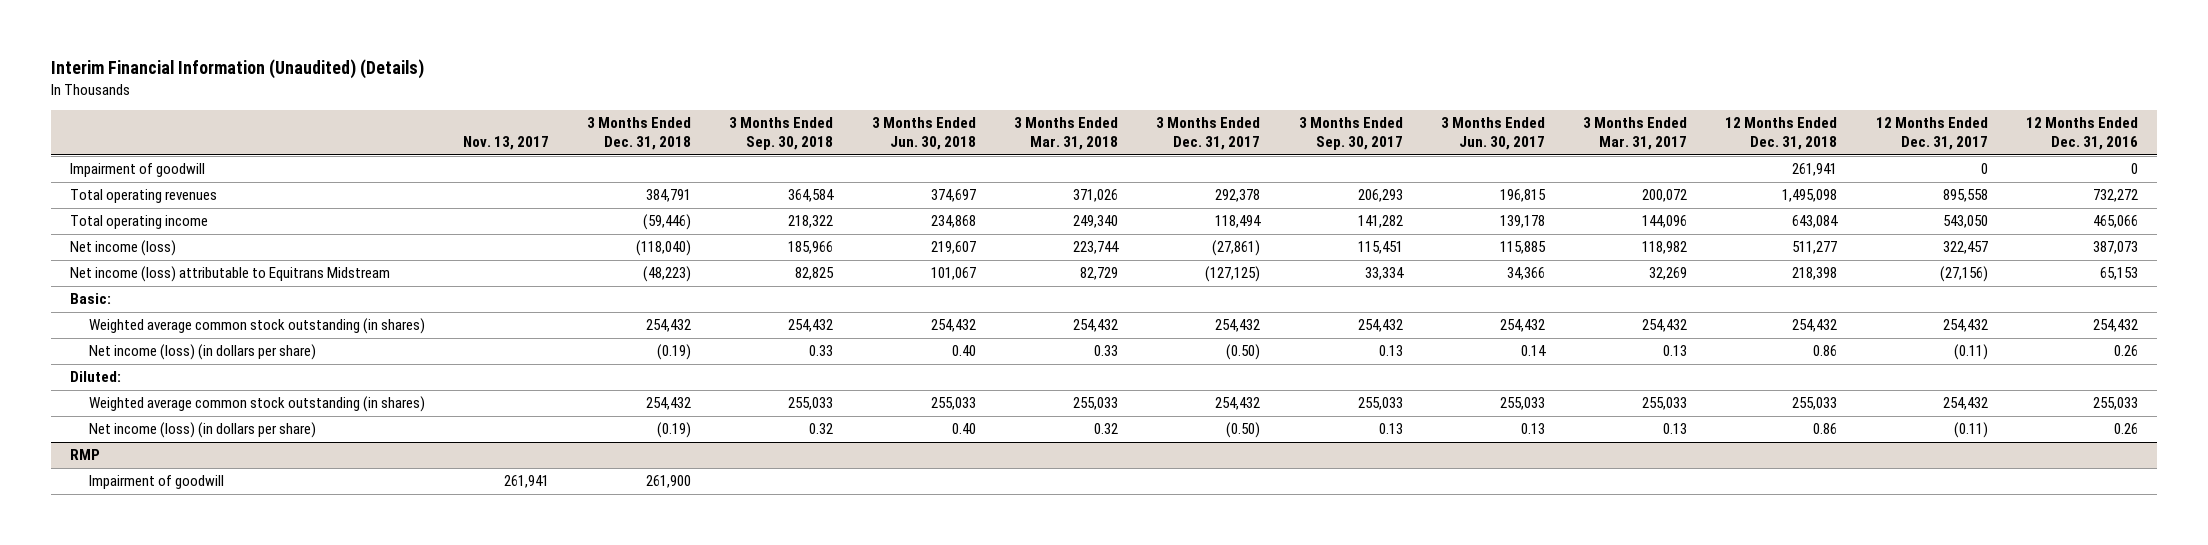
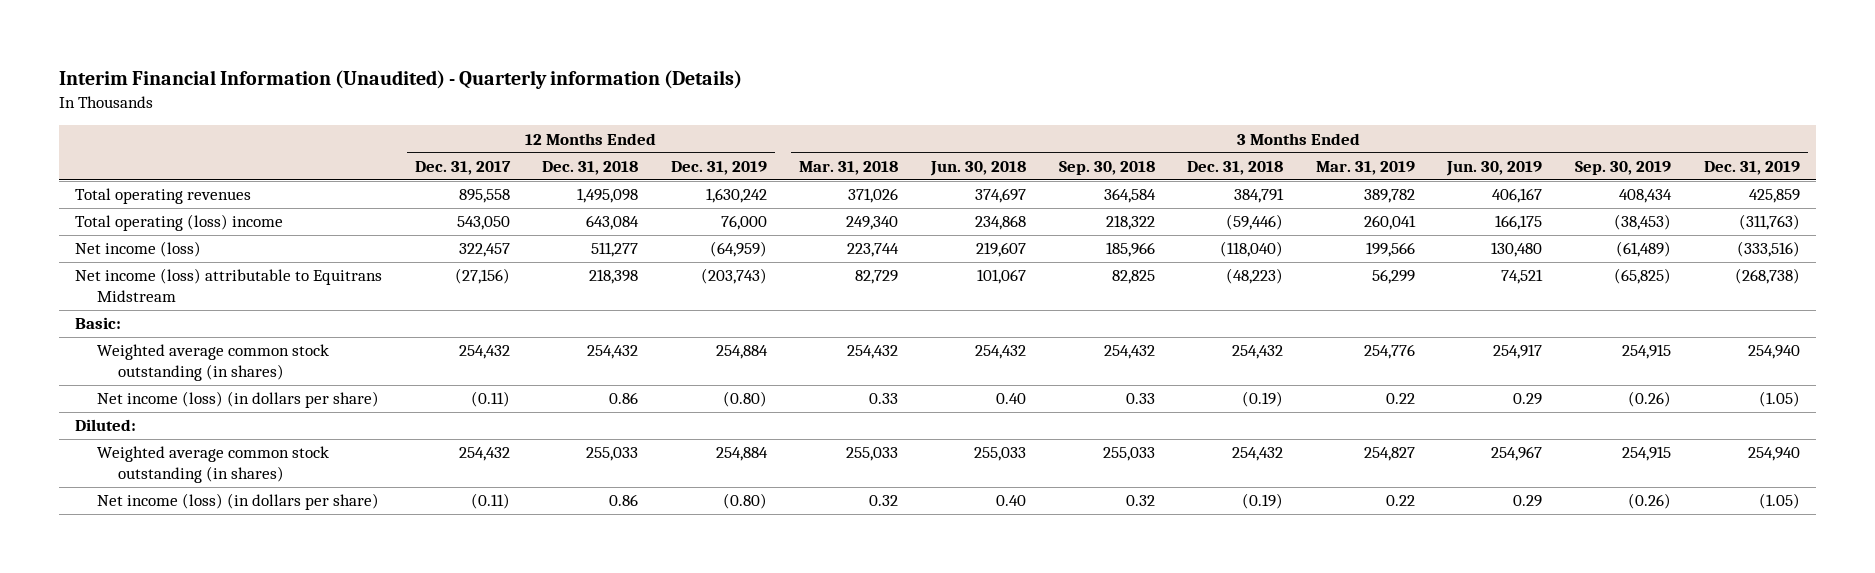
- Interim Financial Information (Unaudited) (Details)
+ Interim Financial Information (Unaudited) - Quarterly information (Details)
- | Nov. 13, 2017 | 3 Months Ended Dec. 31, 2018 | 3 Months Ended Sep. 30, 2018 | 3 Months Ended Jun. 30, 2018 | 3 Months Ended Mar. 31, 2018 | 3 Months Ended Dec. 31, 2017 | 3 Months Ended Sep. 30, 2017 | 3 Months Ended Jun. 30, 2017 | 3 Months Ended Mar. 31, 2017 | 12 Months Ended Dec. 31, 2018 | 12 Months Ended Dec. 31, 2017 | 12 Months Ended Dec. 31, 2016
+ | 12 Months Ended Dec. 31, 2017 | 12 Months Ended Dec. 31, 2018 | 12 Months Ended Dec. 31, 2019 | 3 Months Ended Mar. 31, 2018 | 3 Months Ended Jun. 30, 2018 | 3 Months Ended Sep. 30, 2018 | 3 Months Ended Dec. 31, 2018 | 3 Months Ended Mar. 31, 2019 | 3 Months Ended Jun. 30, 2019 | 3 Months Ended Sep. 30, 2019 | 3 Months Ended Dec. 31, 2019
- Impairment of goodwill | | | | | | | | | | 261,941 | 0 | 0
- Total operating income | | (59,446) | 218,322 | 234,868 | 249,340 | 118,494 | 141,282 | 139,178 | 144,096 | 643,084 | 543,050 | 465,066
+ Total operating (loss) income | 543,050 | 643,084 | 76,000 | 249,340 | 234,868 | 218,322 | (59,446) | 260,041 | 166,175 | (38,453) | (311,763)
- RMP
- Impairment of goodwill | 261,941 | 261,900 | | | | | | | | | |

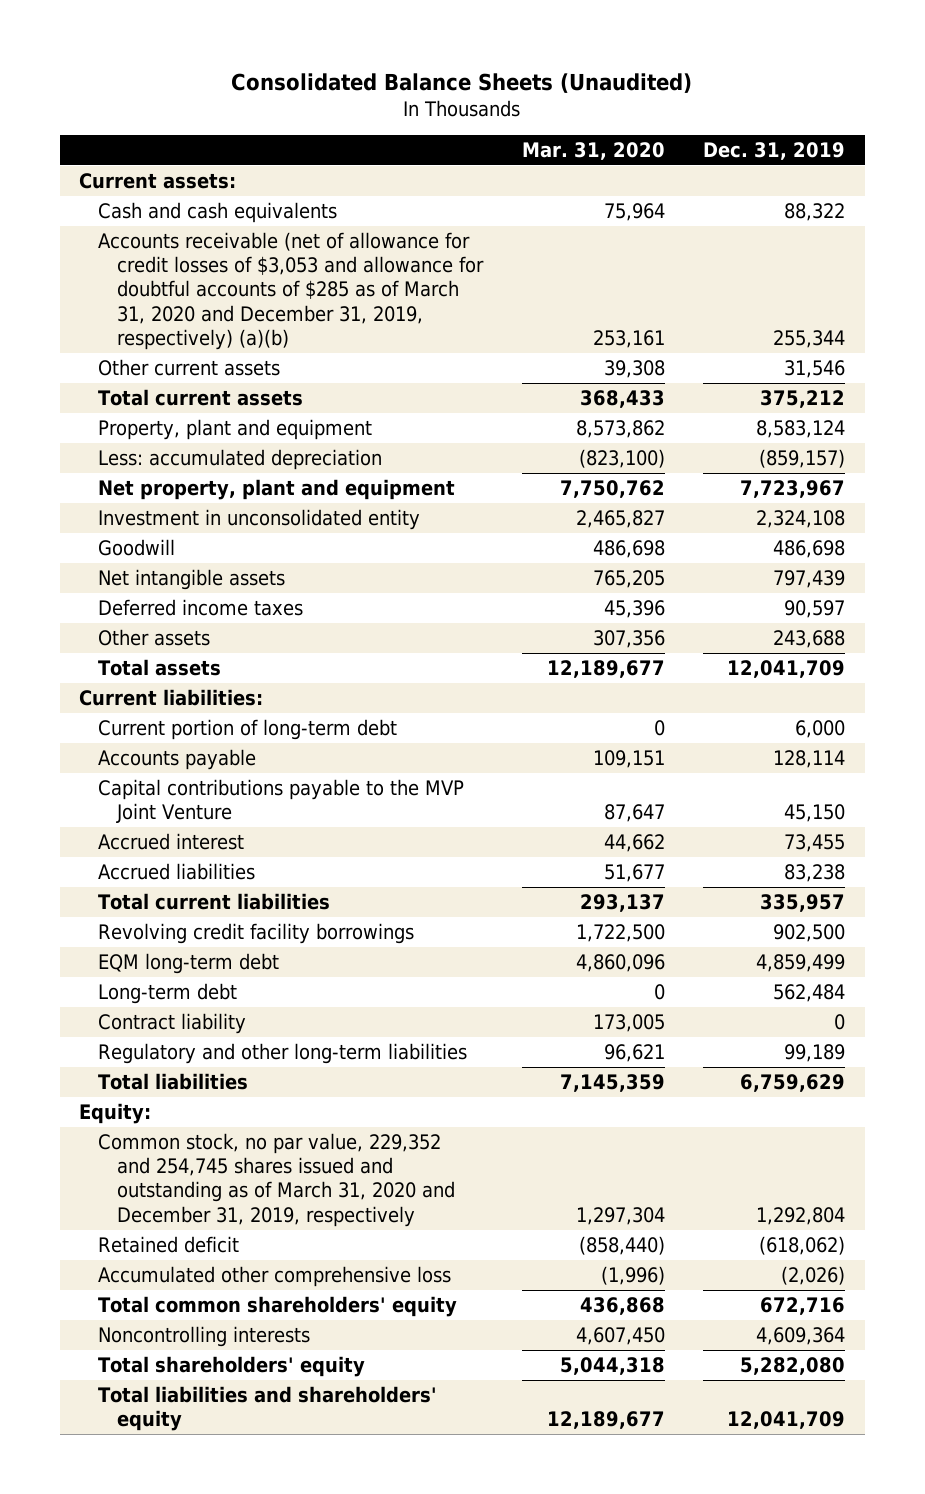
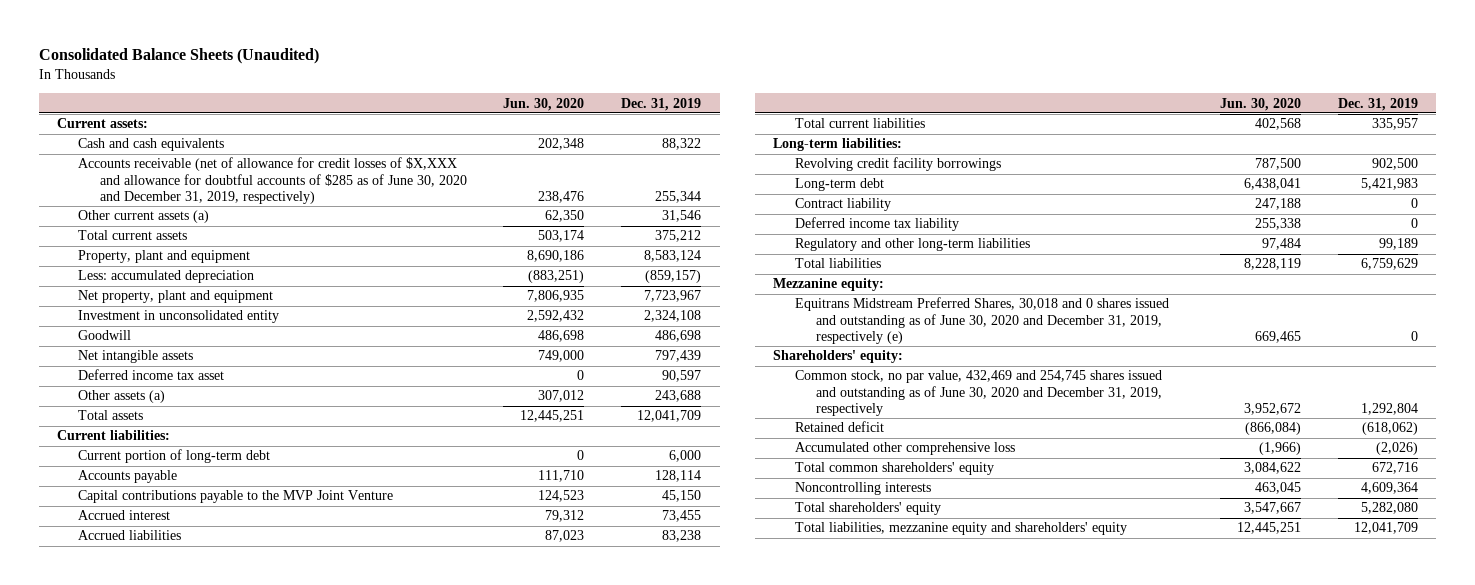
- | Mar. 31, 2020 | Dec. 31, 2019
+ | Jun. 30, 2020 | Dec. 31, 2019
- Accounts receivable (net of allowance for credit losses of $3,053 and allowance for doubtful accounts of $285 as of March 31, 2020 and December 31, 2019, respectively) (a)(b) | 253,161 | 255,344
- Other current assets | 39,308 | 31,546
+ Accounts receivable (net of allowance for credit losses of $X,XXX and allowance for doubtful accounts of $285 as of June 30, 2020 and December 31, 2019, respectively) | 238,476 | 255,344
+ Other current assets (a) | 62,350 | 31,546
- Deferred income taxes | 45,396 | 90,597
- Other assets | 307,356 | 243,688
+ Deferred income tax asset | 0 | 90,597
+ Other assets (a) | 307,012 | 243,688
+ Long-term liabilities:
- EQM long-term debt | 4,860,096 | 4,859,499
- Long-term debt | 0 | 562,484
+ Long-term debt | 6,438,041 | 5,421,983
+ Deferred income tax liability | 255,338 | 0
- Equity:
- Common stock, no par value, 229,352 and 254,745 shares issued and outstanding as of March 31, 2020 and December 31, 2019, respectively | 1,297,304 | 1,292,804
+ Mezzanine equity:
+ Equitrans Midstream Preferred Shares, 30,018 and 0 shares issued and outstanding as of June 30, 2020 and December 31, 2019, respectively (e) | 669,465 | 0
+ Shareholders' equity:
+ Common stock, no par value, 432,469 and 254,745 shares issued and outstanding as of June 30, 2020 and December 31, 2019, respectively | 3,952,672 | 1,292,804
- Total liabilities and shareholders' equity | 12,189,677 | 12,041,709
+ Total liabilities, mezzanine equity and shareholders' equity | 12,445,251 | 12,041,709

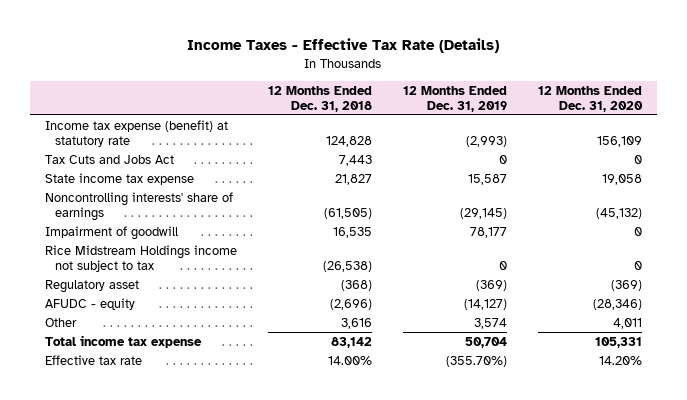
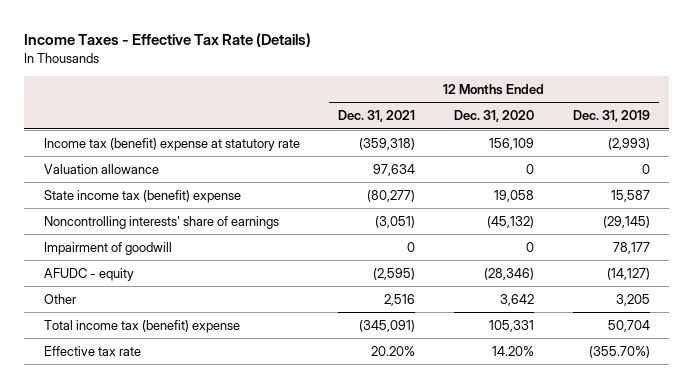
- | 12 Months Ended Dec. 31, 2018 | 12 Months Ended Dec. 31, 2019 | 12 Months Ended Dec. 31, 2020
+ | 12 Months Ended Dec. 31, 2021 | 12 Months Ended Dec. 31, 2020 | 12 Months Ended Dec. 31, 2019
- Income tax expense (benefit) at statutory rate | 124,828 | (2,993) | 156,109
- Tax Cuts and Jobs Act | 7,443 | 0 | 0
- State income tax expense | 21,827 | 15,587 | 19,058
+ Income tax (benefit) expense at statutory rate | (359,318) | 156,109 | (2,993)
+ Valuation allowance | 97,634 | 0 | 0
+ State income tax (benefit) expense | (80,277) | 19,058 | 15,587
- Rice Midstream Holdings income not subject to tax | (26,538) | 0 | 0
- Regulatory asset | (368) | (369) | (369)
- Other | 3,616 | 3,574 | 4,011
- Total income tax expense | 83,142 | 50,704 | 105,331
+ Other | 2,516 | 3,642 | 3,205
+ Total income tax (benefit) expense | (345,091) | 105,331 | 50,704

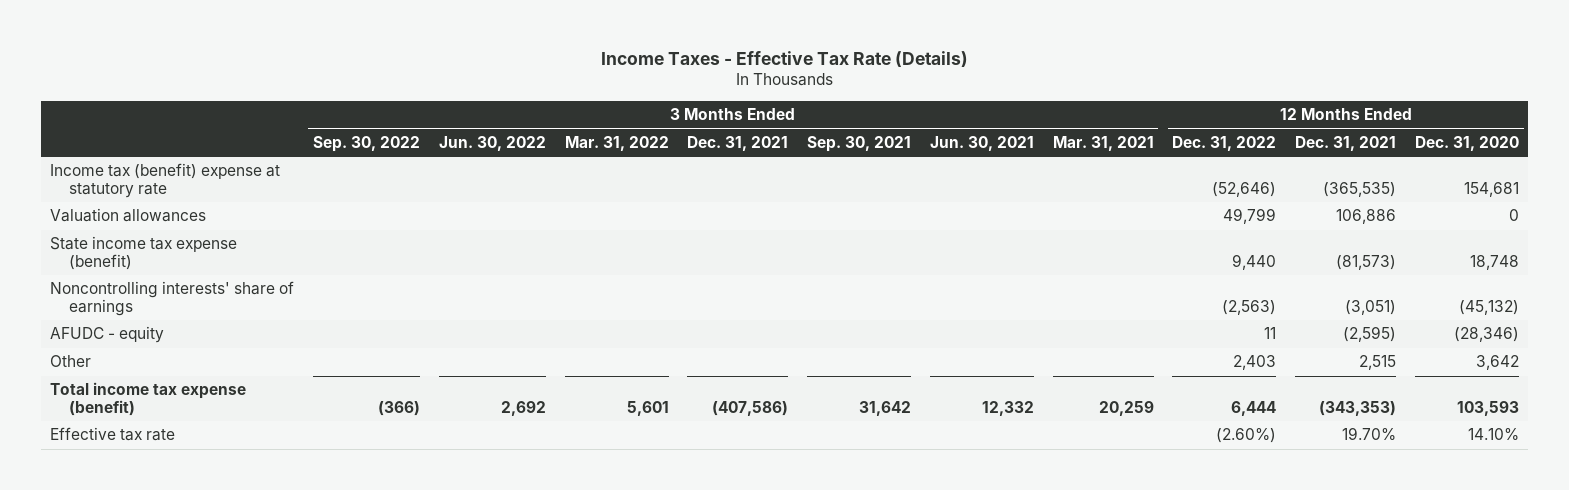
- | 12 Months Ended Dec. 31, 2021 | 12 Months Ended Dec. 31, 2020 | 12 Months Ended Dec. 31, 2019
+ | 3 Months Ended Sep. 30, 2022 | 3 Months Ended Jun. 30, 2022 | 3 Months Ended Mar. 31, 2022 | 3 Months Ended Dec. 31, 2021 | 3 Months Ended Sep. 30, 2021 | 3 Months Ended Jun. 30, 2021 | 3 Months Ended Mar. 31, 2021 | 12 Months Ended Dec. 31, 2022 | 12 Months Ended Dec. 31, 2021 | 12 Months Ended Dec. 31, 2020
- Income tax (benefit) expense at statutory rate | (359,318) | 156,109 | (2,993)
- Valuation allowance | 97,634 | 0 | 0
- State income tax (benefit) expense | (80,277) | 19,058 | 15,587
+ Income tax (benefit) expense at statutory rate | | | | | | | | (52,646) | (365,535) | 154,681
+ Valuation allowances | | | | | | | | 49,799 | 106,886 | 0
+ State income tax expense (benefit) | | | | | | | | 9,440 | (81,573) | 18,748
- Impairment of goodwill | 0 | 0 | 78,177
- Other | 2,516 | 3,642 | 3,205
- Total income tax (benefit) expense | (345,091) | 105,331 | 50,704
- Effective tax rate | 20.20% | 14.20% | (355.70%)
+ Other | | | | | | | | 2,403 | 2,515 | 3,642
+ Total income tax expense (benefit) | (366) | 2,692 | 5,601 | (407,586) | 31,642 | 12,332 | 20,259 | 6,444 | (343,353) | 103,593
+ Effective tax rate | | | | | | | | (2.60%) | 19.70% | 14.10%

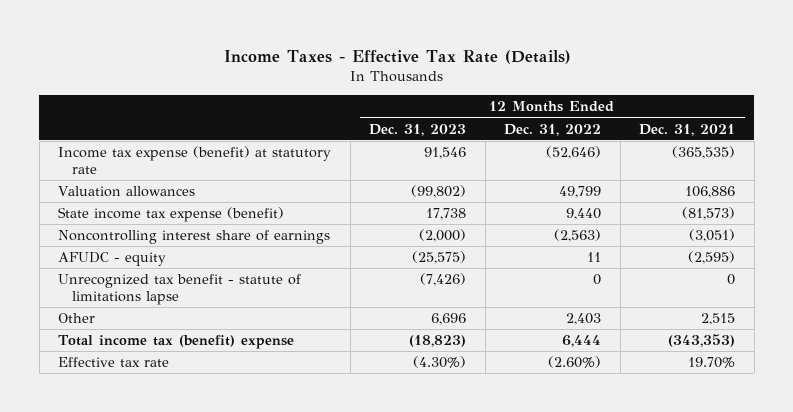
- | 3 Months Ended Sep. 30, 2022 | 3 Months Ended Jun. 30, 2022 | 3 Months Ended Mar. 31, 2022 | 3 Months Ended Dec. 31, 2021 | 3 Months Ended Sep. 30, 2021 | 3 Months Ended Jun. 30, 2021 | 3 Months Ended Mar. 31, 2021 | 12 Months Ended Dec. 31, 2022 | 12 Months Ended Dec. 31, 2021 | 12 Months Ended Dec. 31, 2020
+ | 12 Months Ended Dec. 31, 2023 | 12 Months Ended Dec. 31, 2022 | 12 Months Ended Dec. 31, 2021
- Income tax (benefit) expense at statutory rate | | | | | | | | (52,646) | (365,535) | 154,681
+ Income tax expense (benefit) at statutory rate | 91,546 | (52,646) | (365,535)
- Noncontrolling interests' share of earnings | | | | | | | | (2,563) | (3,051) | (45,132)
+ Noncontrolling interest share of earnings | (2,000) | (2,563) | (3,051)
+ Unrecognized tax benefit - statute of limitations lapse | (7,426) | 0 | 0
- Total income tax expense (benefit) | (366) | 2,692 | 5,601 | (407,586) | 31,642 | 12,332 | 20,259 | 6,444 | (343,353) | 103,593
+ Total income tax (benefit) expense | (18,823) | 6,444 | (343,353)

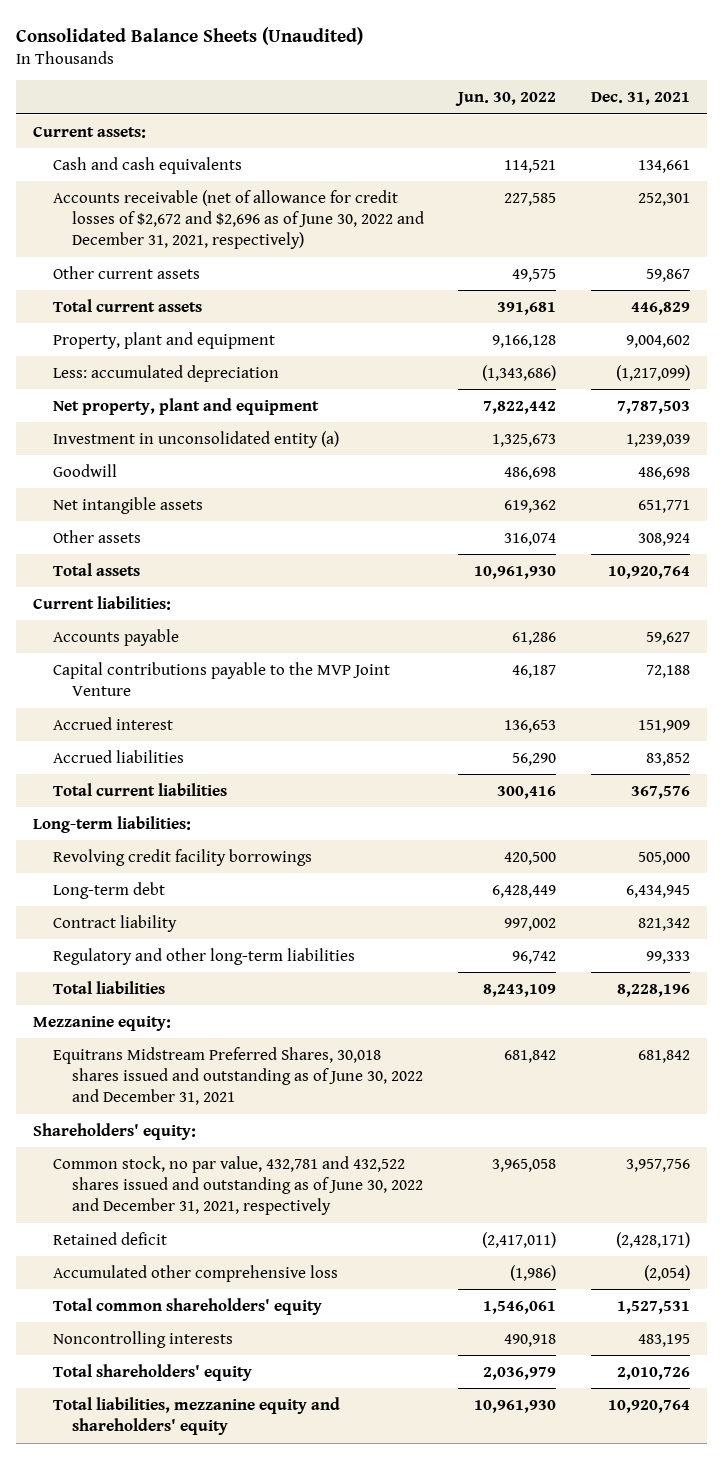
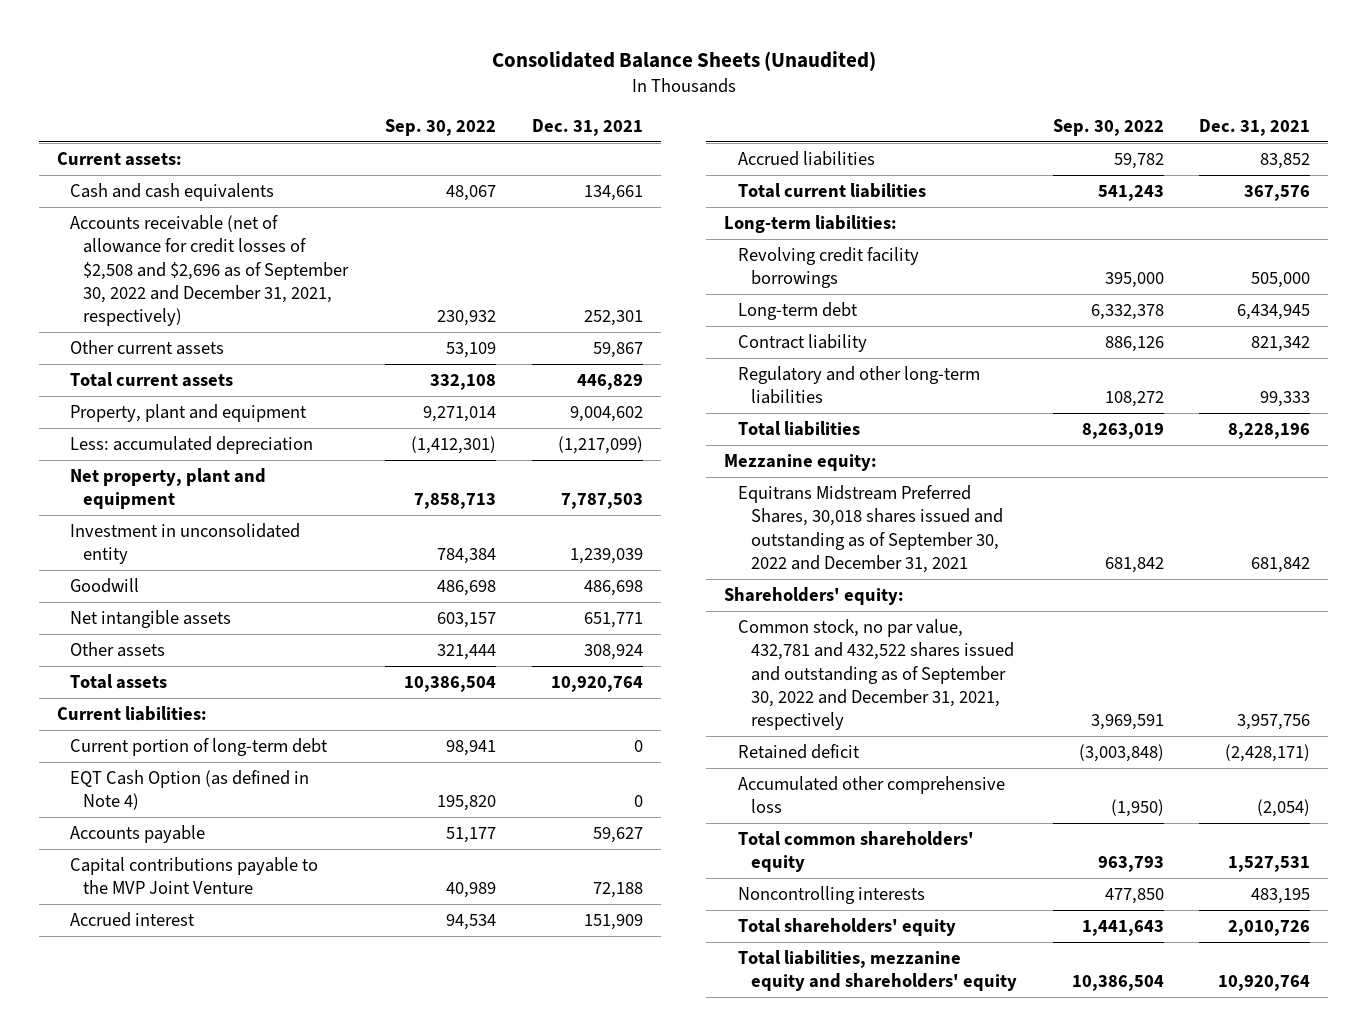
- | Jun. 30, 2022 | Dec. 31, 2021
+ | Sep. 30, 2022 | Dec. 31, 2021
- Accounts receivable (net of allowance for credit losses of $2,672 and $2,696 as of June 30, 2022 and December 31, 2021, respectively) | 227,585 | 252,301
+ Accounts receivable (net of allowance for credit losses of $2,508 and $2,696 as of September 30, 2022 and December 31, 2021, respectively) | 230,932 | 252,301
- Investment in unconsolidated entity (a) | 1,325,673 | 1,239,039
+ Investment in unconsolidated entity | 784,384 | 1,239,039
+ Current portion of long-term debt | 98,941 | 0
+ EQT Cash Option (as defined in Note 4) | 195,820 | 0
- Equitrans Midstream Preferred Shares, 30,018 shares issued and outstanding as of June 30, 2022 and December 31, 2021 | 681,842 | 681,842
+ Equitrans Midstream Preferred Shares, 30,018 shares issued and outstanding as of September 30, 2022 and December 31, 2021 | 681,842 | 681,842
- Common stock, no par value, 432,781 and 432,522 shares issued and outstanding as of June 30, 2022 and December 31, 2021, respectively | 3,965,058 | 3,957,756
+ Common stock, no par value, 432,781 and 432,522 shares issued and outstanding as of September 30, 2022 and December 31, 2021, respectively | 3,969,591 | 3,957,756

